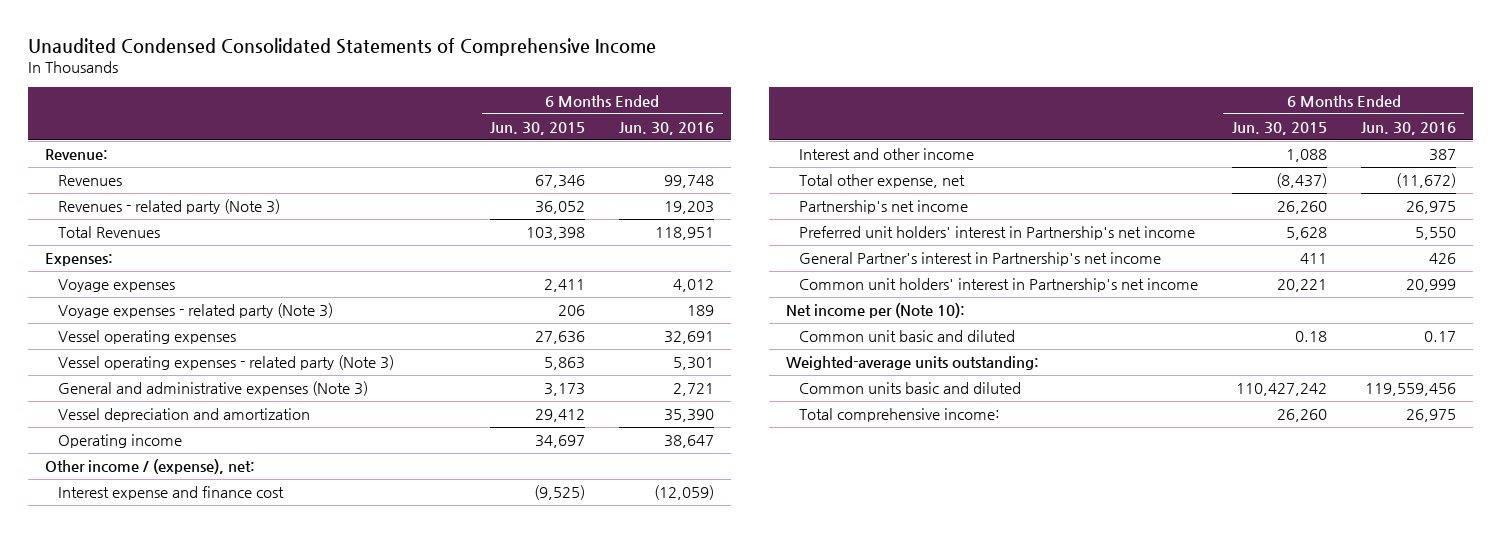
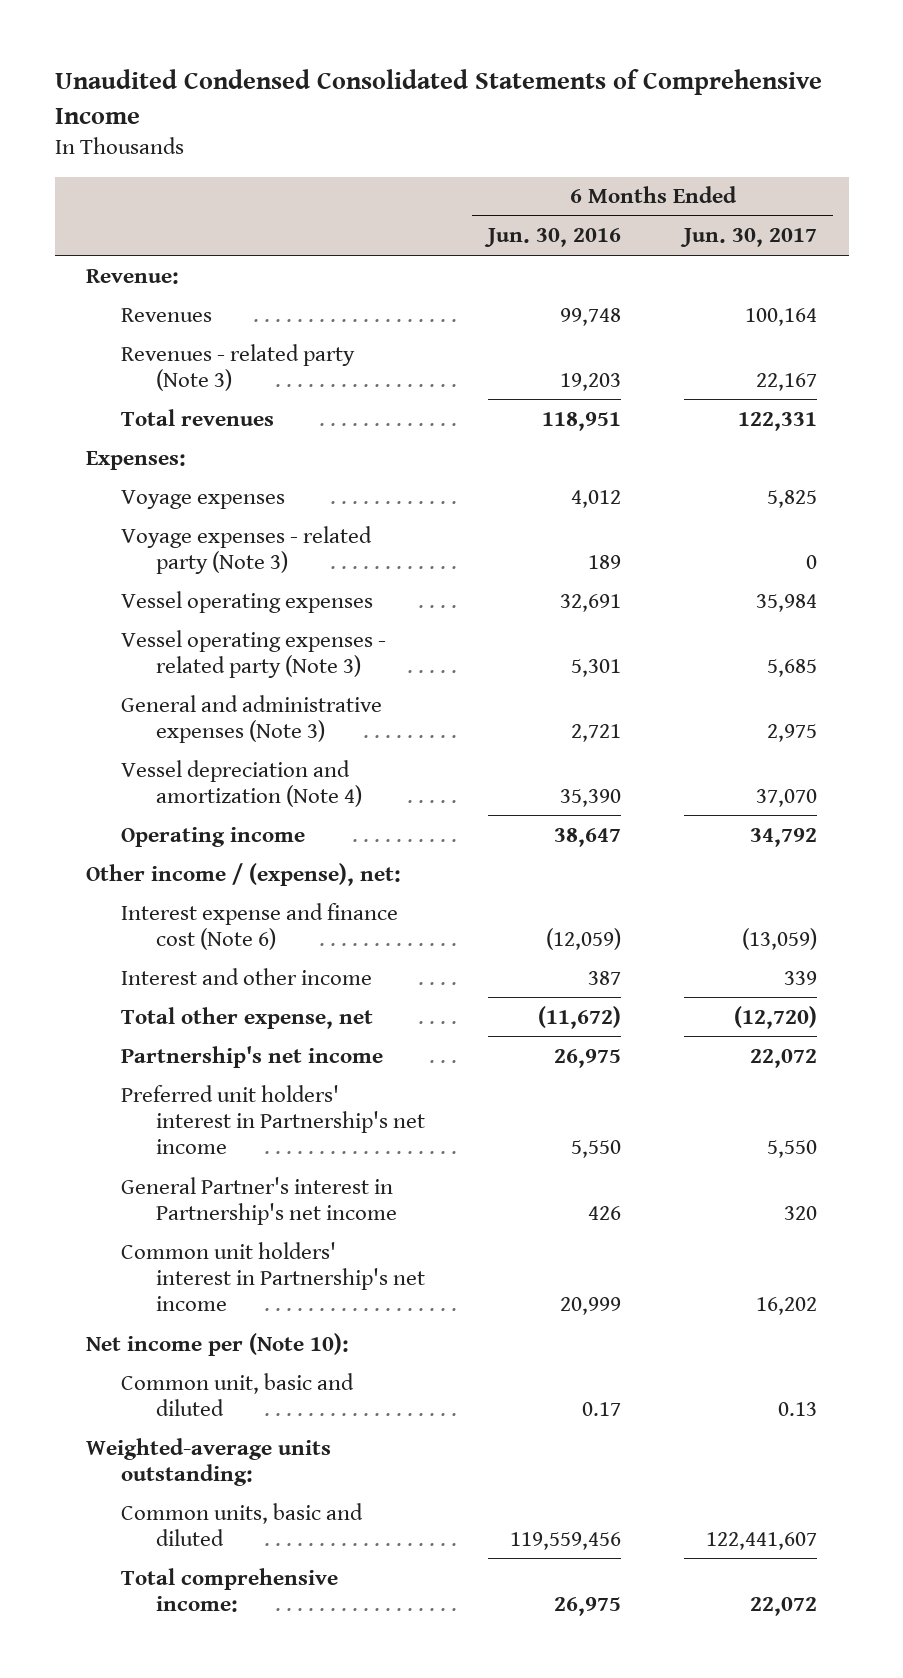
- | 6 Months Ended Jun. 30, 2015 | 6 Months Ended Jun. 30, 2016
+ | 6 Months Ended Jun. 30, 2016 | 6 Months Ended Jun. 30, 2017
- Total Revenues | 103,398 | 118,951
+ Total revenues | 118,951 | 122,331
- Vessel depreciation and amortization | 29,412 | 35,390
+ Vessel depreciation and amortization (Note 4) | 35,390 | 37,070
- Interest expense and finance cost | (9,525) | (12,059)
+ Interest expense and finance cost (Note 6) | (12,059) | (13,059)
- Common unit basic and diluted | 0.18 | 0.17
+ Common unit, basic and diluted | 0.17 | 0.13
- Common units basic and diluted | 110,427,242 | 119,559,456
+ Common units, basic and diluted | 119,559,456 | 122,441,607

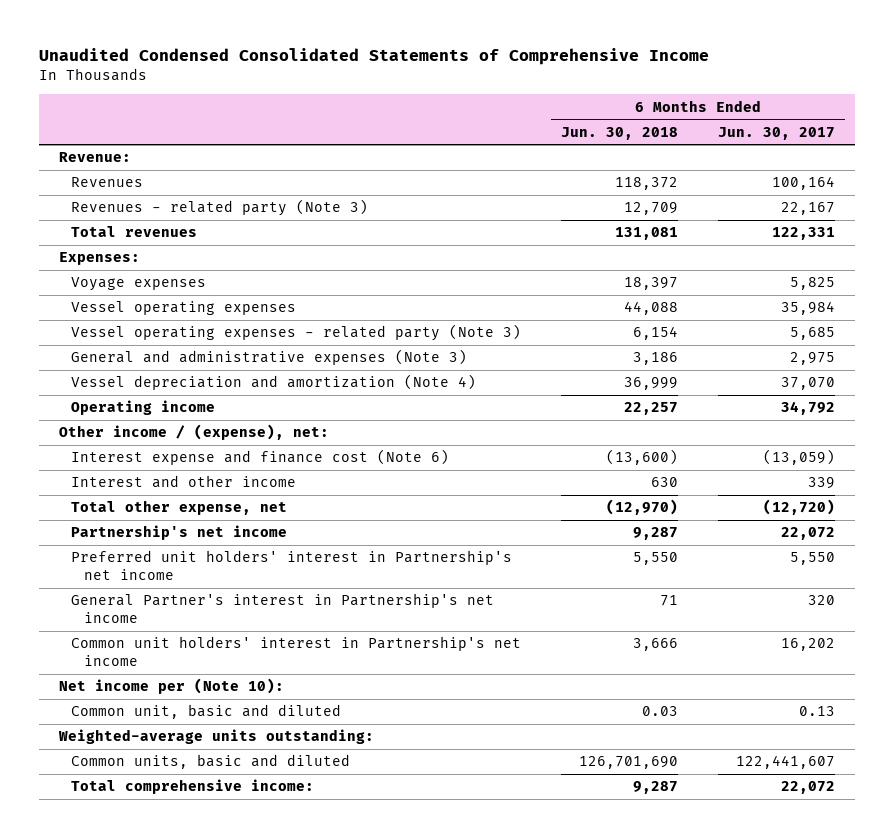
- | 6 Months Ended Jun. 30, 2016 | 6 Months Ended Jun. 30, 2017
+ | 6 Months Ended Jun. 30, 2018 | 6 Months Ended Jun. 30, 2017
- Voyage expenses - related party (Note 3) | 189 | 0

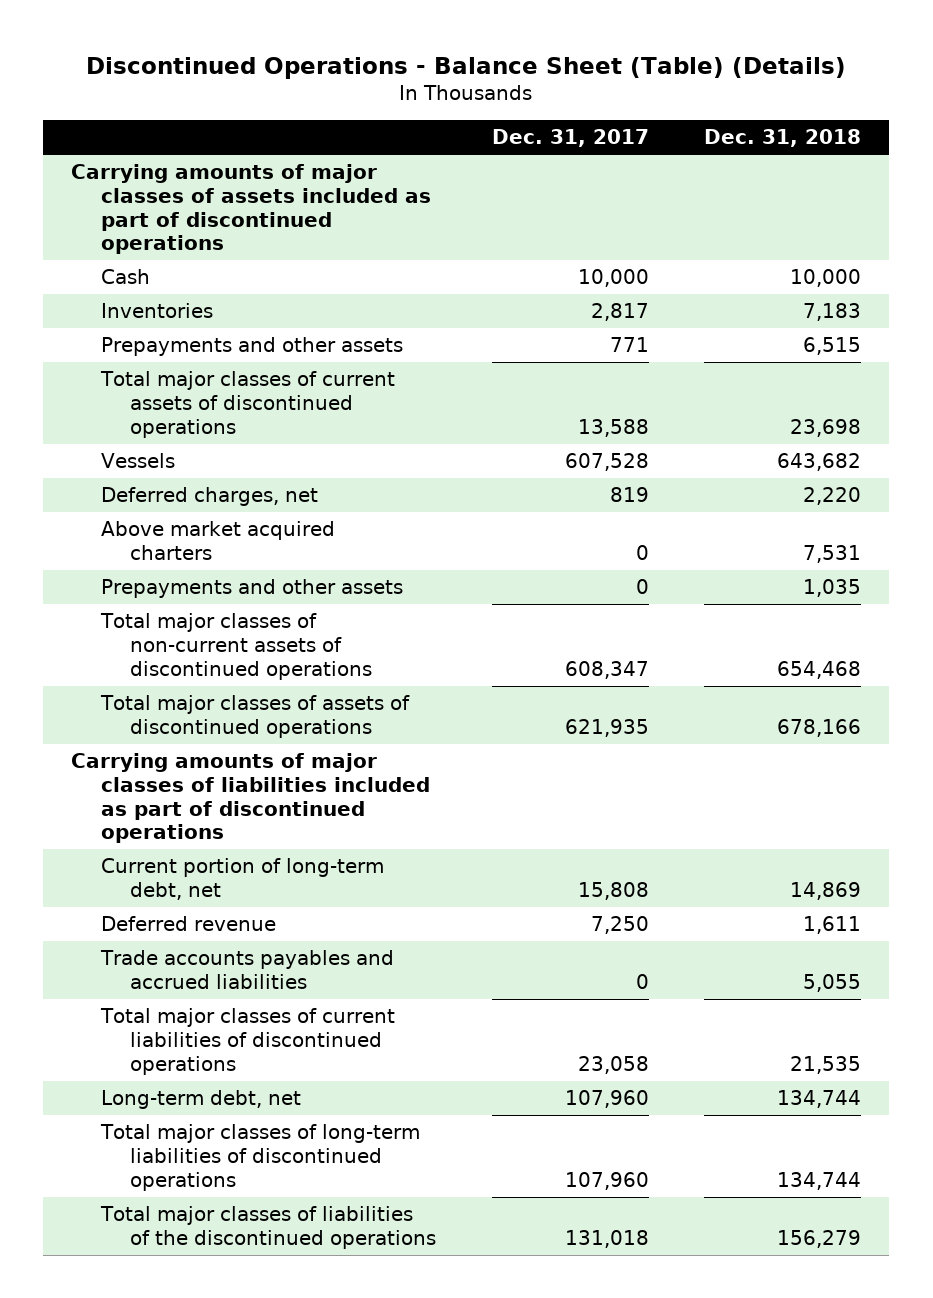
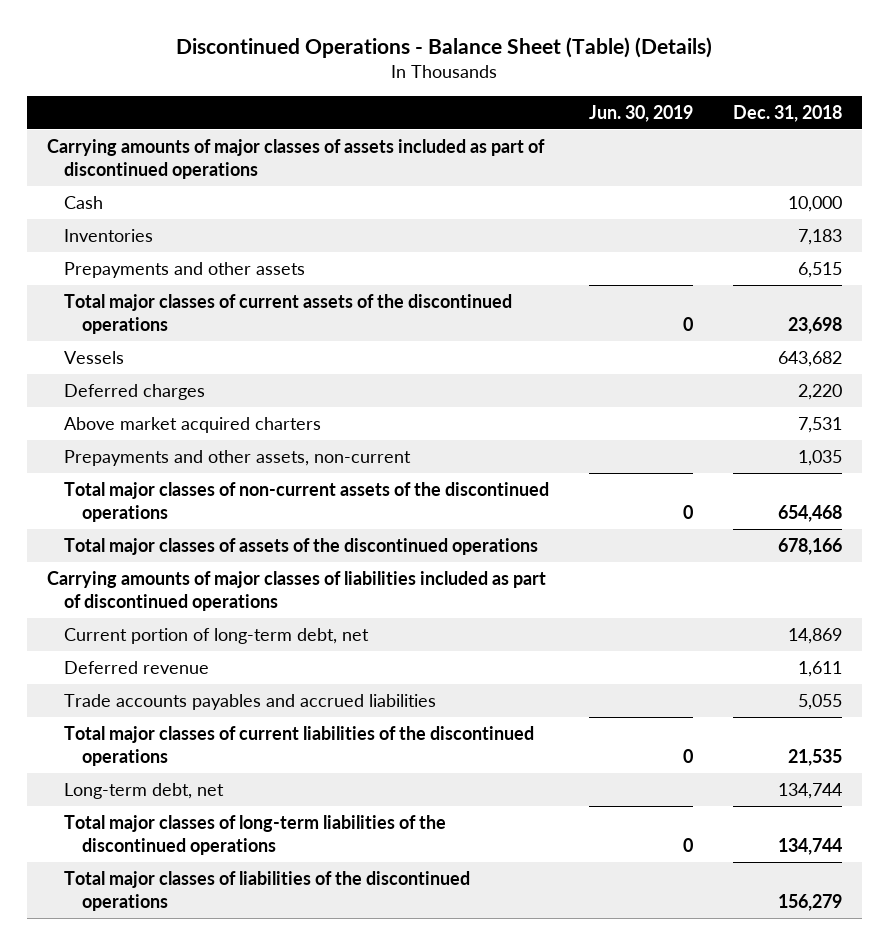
- | Dec. 31, 2017 | Dec. 31, 2018
+ | Jun. 30, 2019 | Dec. 31, 2018
- Total major classes of current assets of discontinued operations | 13,588 | 23,698
+ Total major classes of current assets of the discontinued operations | 0 | 23,698
- Deferred charges, net | 819 | 2,220
+ Deferred charges | | 2,220
- Prepayments and other assets | 0 | 1,035
- Total major classes of non-current assets of discontinued operations | 608,347 | 654,468
- Total major classes of assets of discontinued operations | 621,935 | 678,166
+ Prepayments and other assets, non-current | | 1,035
+ Total major classes of non-current assets of the discontinued operations | 0 | 654,468
+ Total major classes of assets of the discontinued operations | | 678,166
- Total major classes of current liabilities of discontinued operations | 23,058 | 21,535
+ Total major classes of current liabilities of the discontinued operations | 0 | 21,535
- Total major classes of long-term liabilities of discontinued operations | 107,960 | 134,744
+ Total major classes of long-term liabilities of the discontinued operations | 0 | 134,744

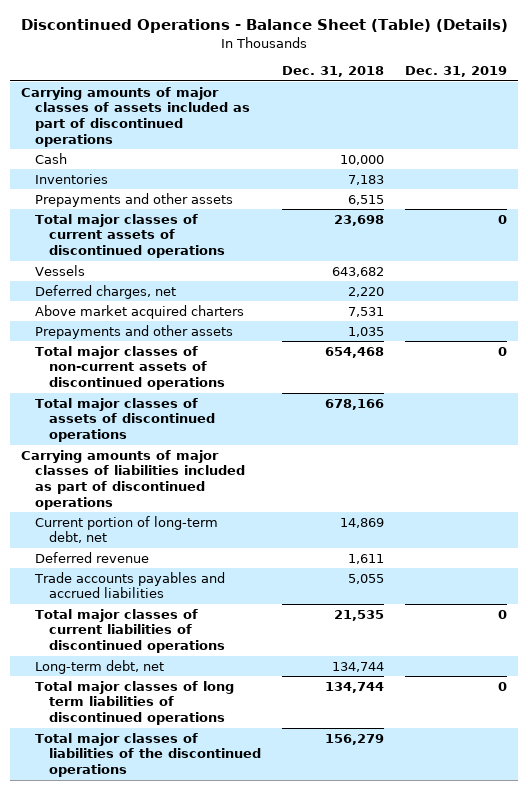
- | Jun. 30, 2019 | Dec. 31, 2018
+ | Dec. 31, 2018 | Dec. 31, 2019
- Total major classes of current assets of the discontinued operations | 0 | 23,698
+ Total major classes of current assets of discontinued operations | 23,698 | 0
- Deferred charges | | 2,220
+ Deferred charges, net | 2,220 |
- Prepayments and other assets, non-current | | 1,035
- Total major classes of non-current assets of the discontinued operations | 0 | 654,468
- Total major classes of assets of the discontinued operations | | 678,166
+ Prepayments and other assets | 1,035 |
+ Total major classes of non-current assets of discontinued operations | 654,468 | 0
+ Total major classes of assets of discontinued operations | 678,166 |
- Total major classes of current liabilities of the discontinued operations | 0 | 21,535
+ Total major classes of current liabilities of discontinued operations | 21,535 | 0
- Total major classes of long-term liabilities of the discontinued operations | 0 | 134,744
+ Total major classes of long term liabilities of discontinued operations | 134,744 | 0

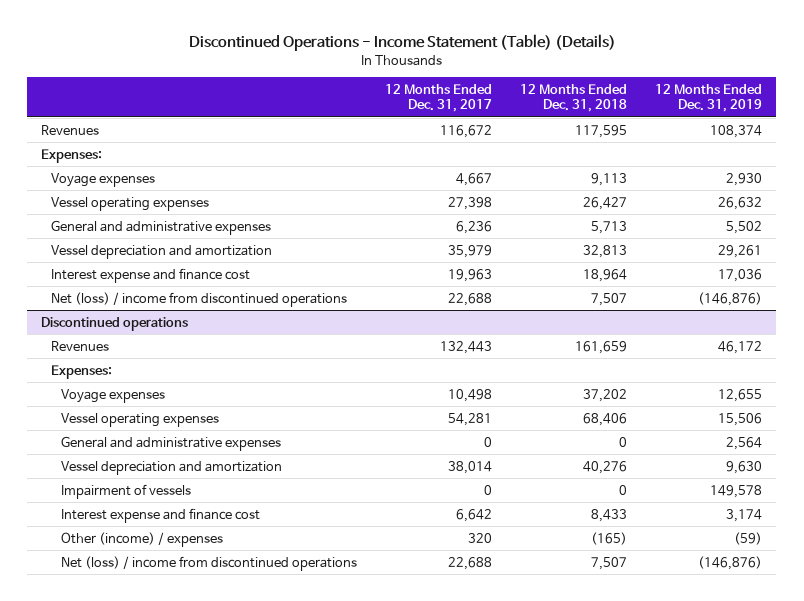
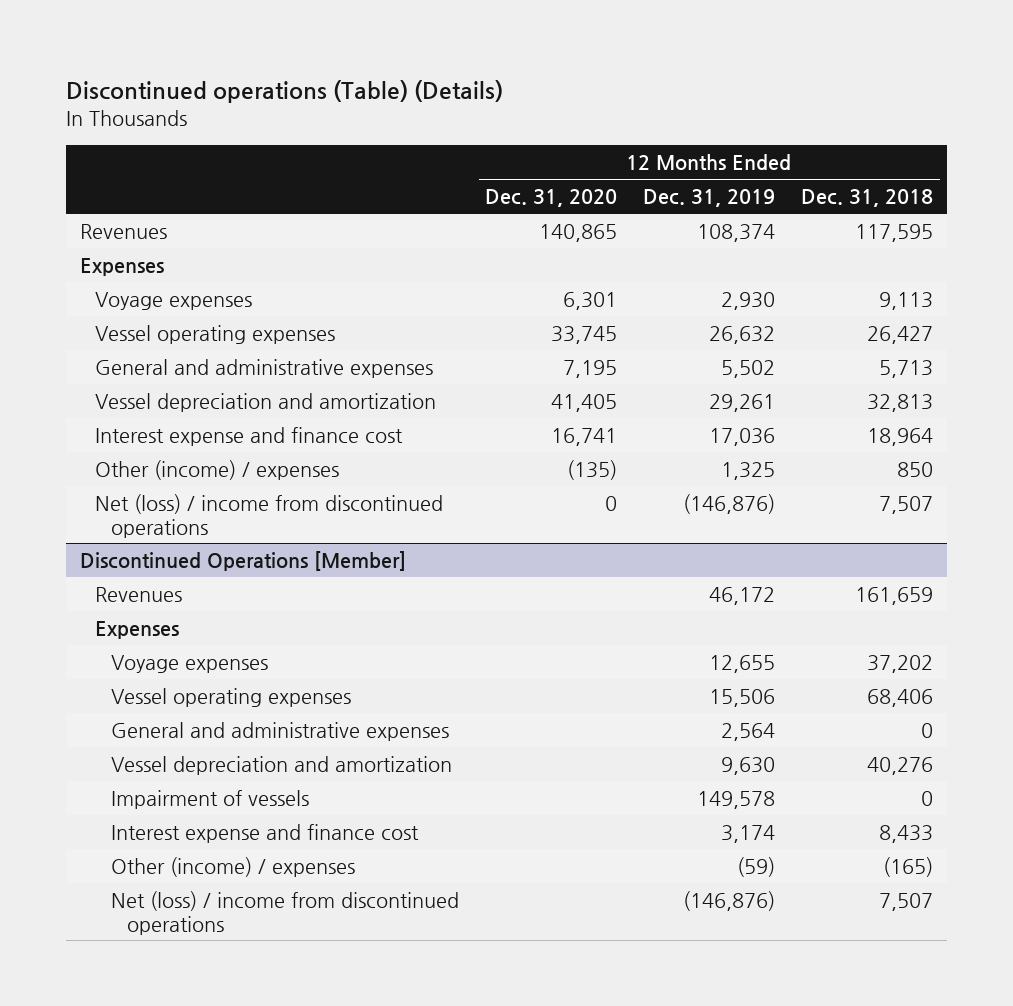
- Discontinued Operations - Income Statement (Table) (Details)
+ Discontinued operations (Table) (Details)
- | 12 Months Ended Dec. 31, 2017 | 12 Months Ended Dec. 31, 2018 | 12 Months Ended Dec. 31, 2019
+ | 12 Months Ended Dec. 31, 2020 | 12 Months Ended Dec. 31, 2019 | 12 Months Ended Dec. 31, 2018
- Expenses:
+ Expenses
+ Other (income) / expenses | (135) | 1,325 | 850
- Discontinued operations
+ Discontinued Operations [Member]
- Expenses:
+ Expenses

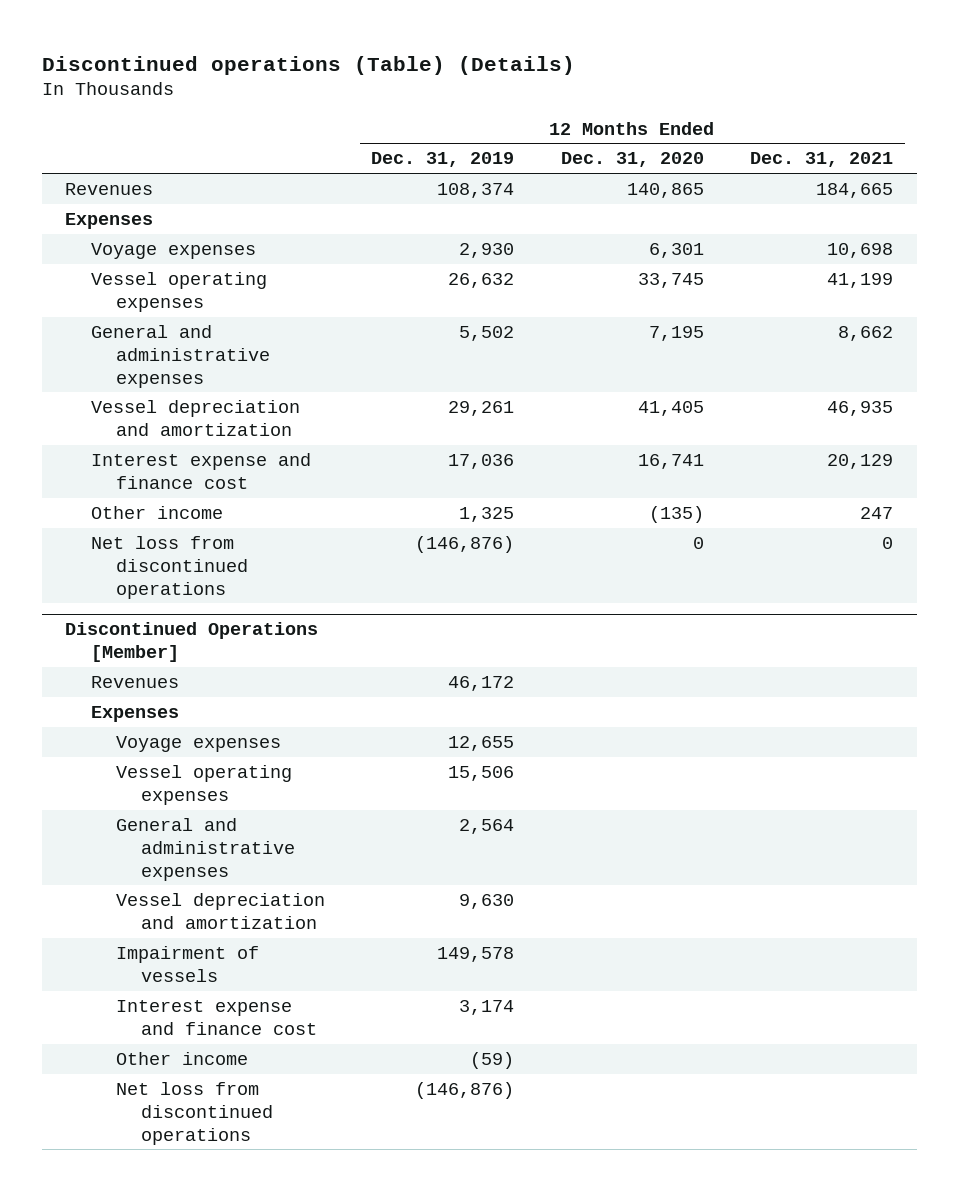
- | 12 Months Ended Dec. 31, 2020 | 12 Months Ended Dec. 31, 2019 | 12 Months Ended Dec. 31, 2018
+ | 12 Months Ended Dec. 31, 2019 | 12 Months Ended Dec. 31, 2020 | 12 Months Ended Dec. 31, 2021
- Other (income) / expenses | (135) | 1,325 | 850
- Net (loss) / income from discontinued operations | 0 | (146,876) | 7,507
+ Other income | 1,325 | (135) | 247
+ Net loss from discontinued operations | (146,876) | 0 | 0
@ Discontinued Operations [Member]
- Other (income) / expenses | | (59) | (165)
- Net (loss) / income from discontinued operations | | (146,876) | 7,507
+ Other income | (59) | |
+ Net loss from discontinued operations | (146,876) | |

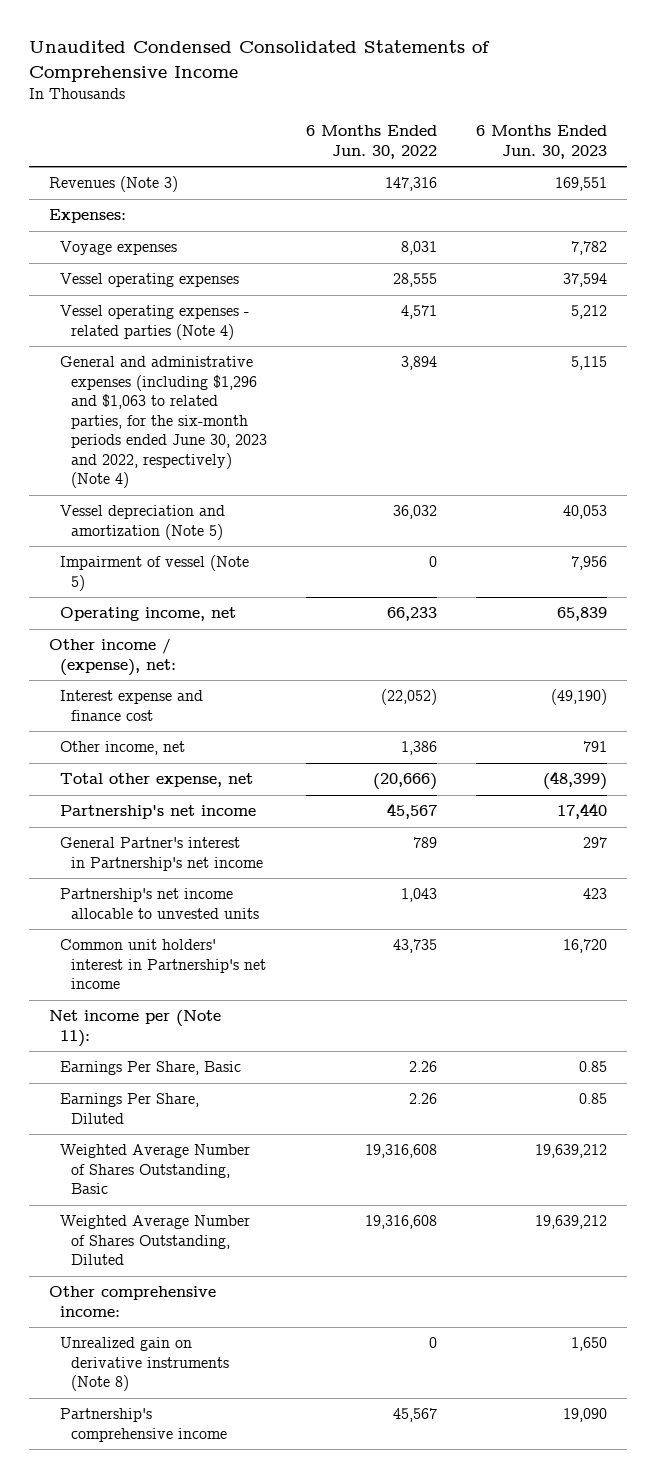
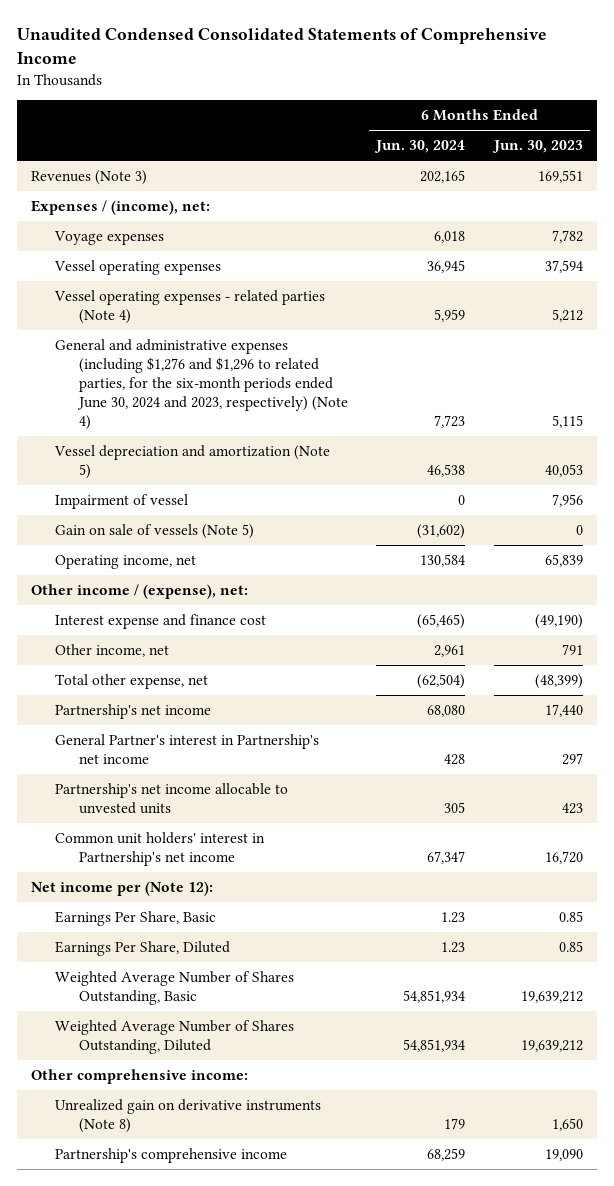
- | 6 Months Ended Jun. 30, 2022 | 6 Months Ended Jun. 30, 2023
+ | 6 Months Ended Jun. 30, 2024 | 6 Months Ended Jun. 30, 2023
- Expenses:
+ Expenses / (income), net:
- General and administrative expenses (including $1,296 and $1,063 to related parties, for the six-month periods ended June 30, 2023 and 2022, respectively) (Note 4) | 3,894 | 5,115
+ General and administrative expenses (including $1,276 and $1,296 to related parties, for the six-month periods ended June 30, 2024 and 2023, respectively) (Note 4) | 7,723 | 5,115
- Impairment of vessel (Note 5) | 0 | 7,956
+ Impairment of vessel | 0 | 7,956
+ Gain on sale of vessels (Note 5) | (31,602) | 0
- Net income per (Note 11):
+ Net income per (Note 12):

